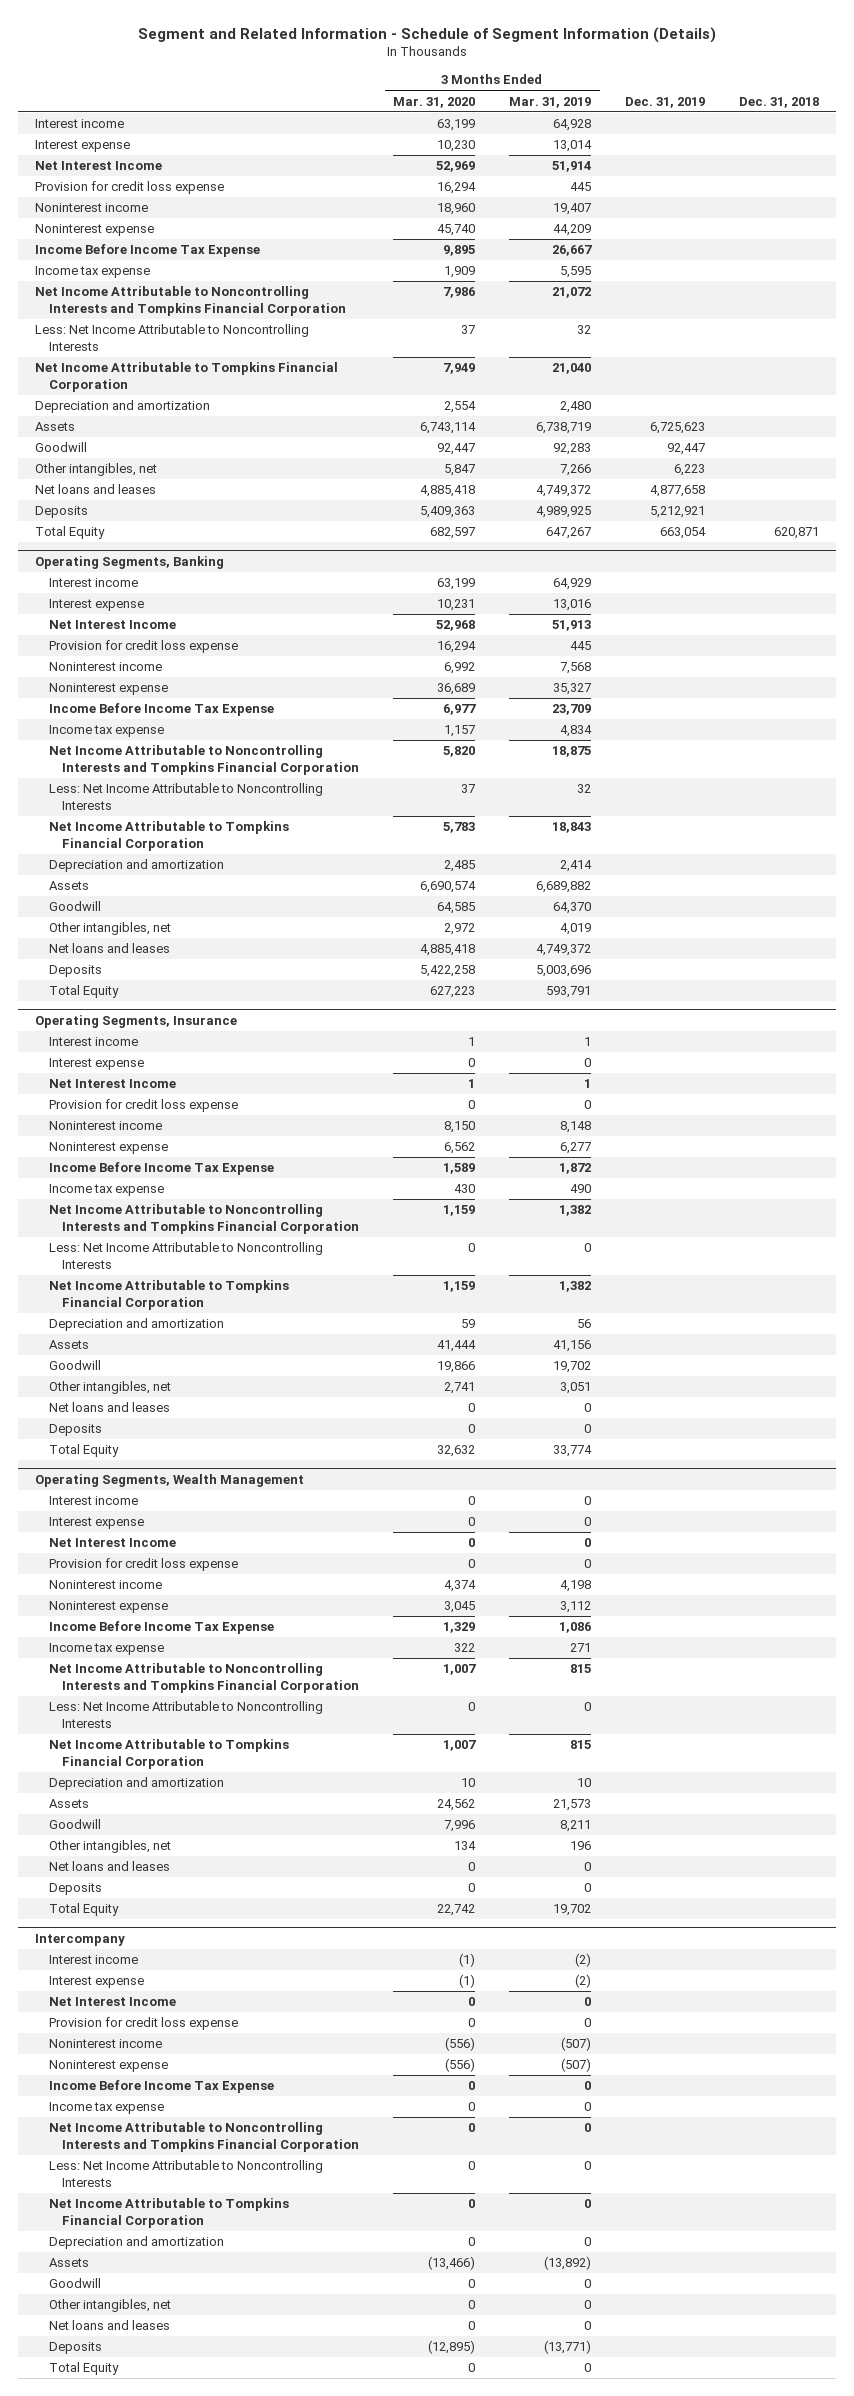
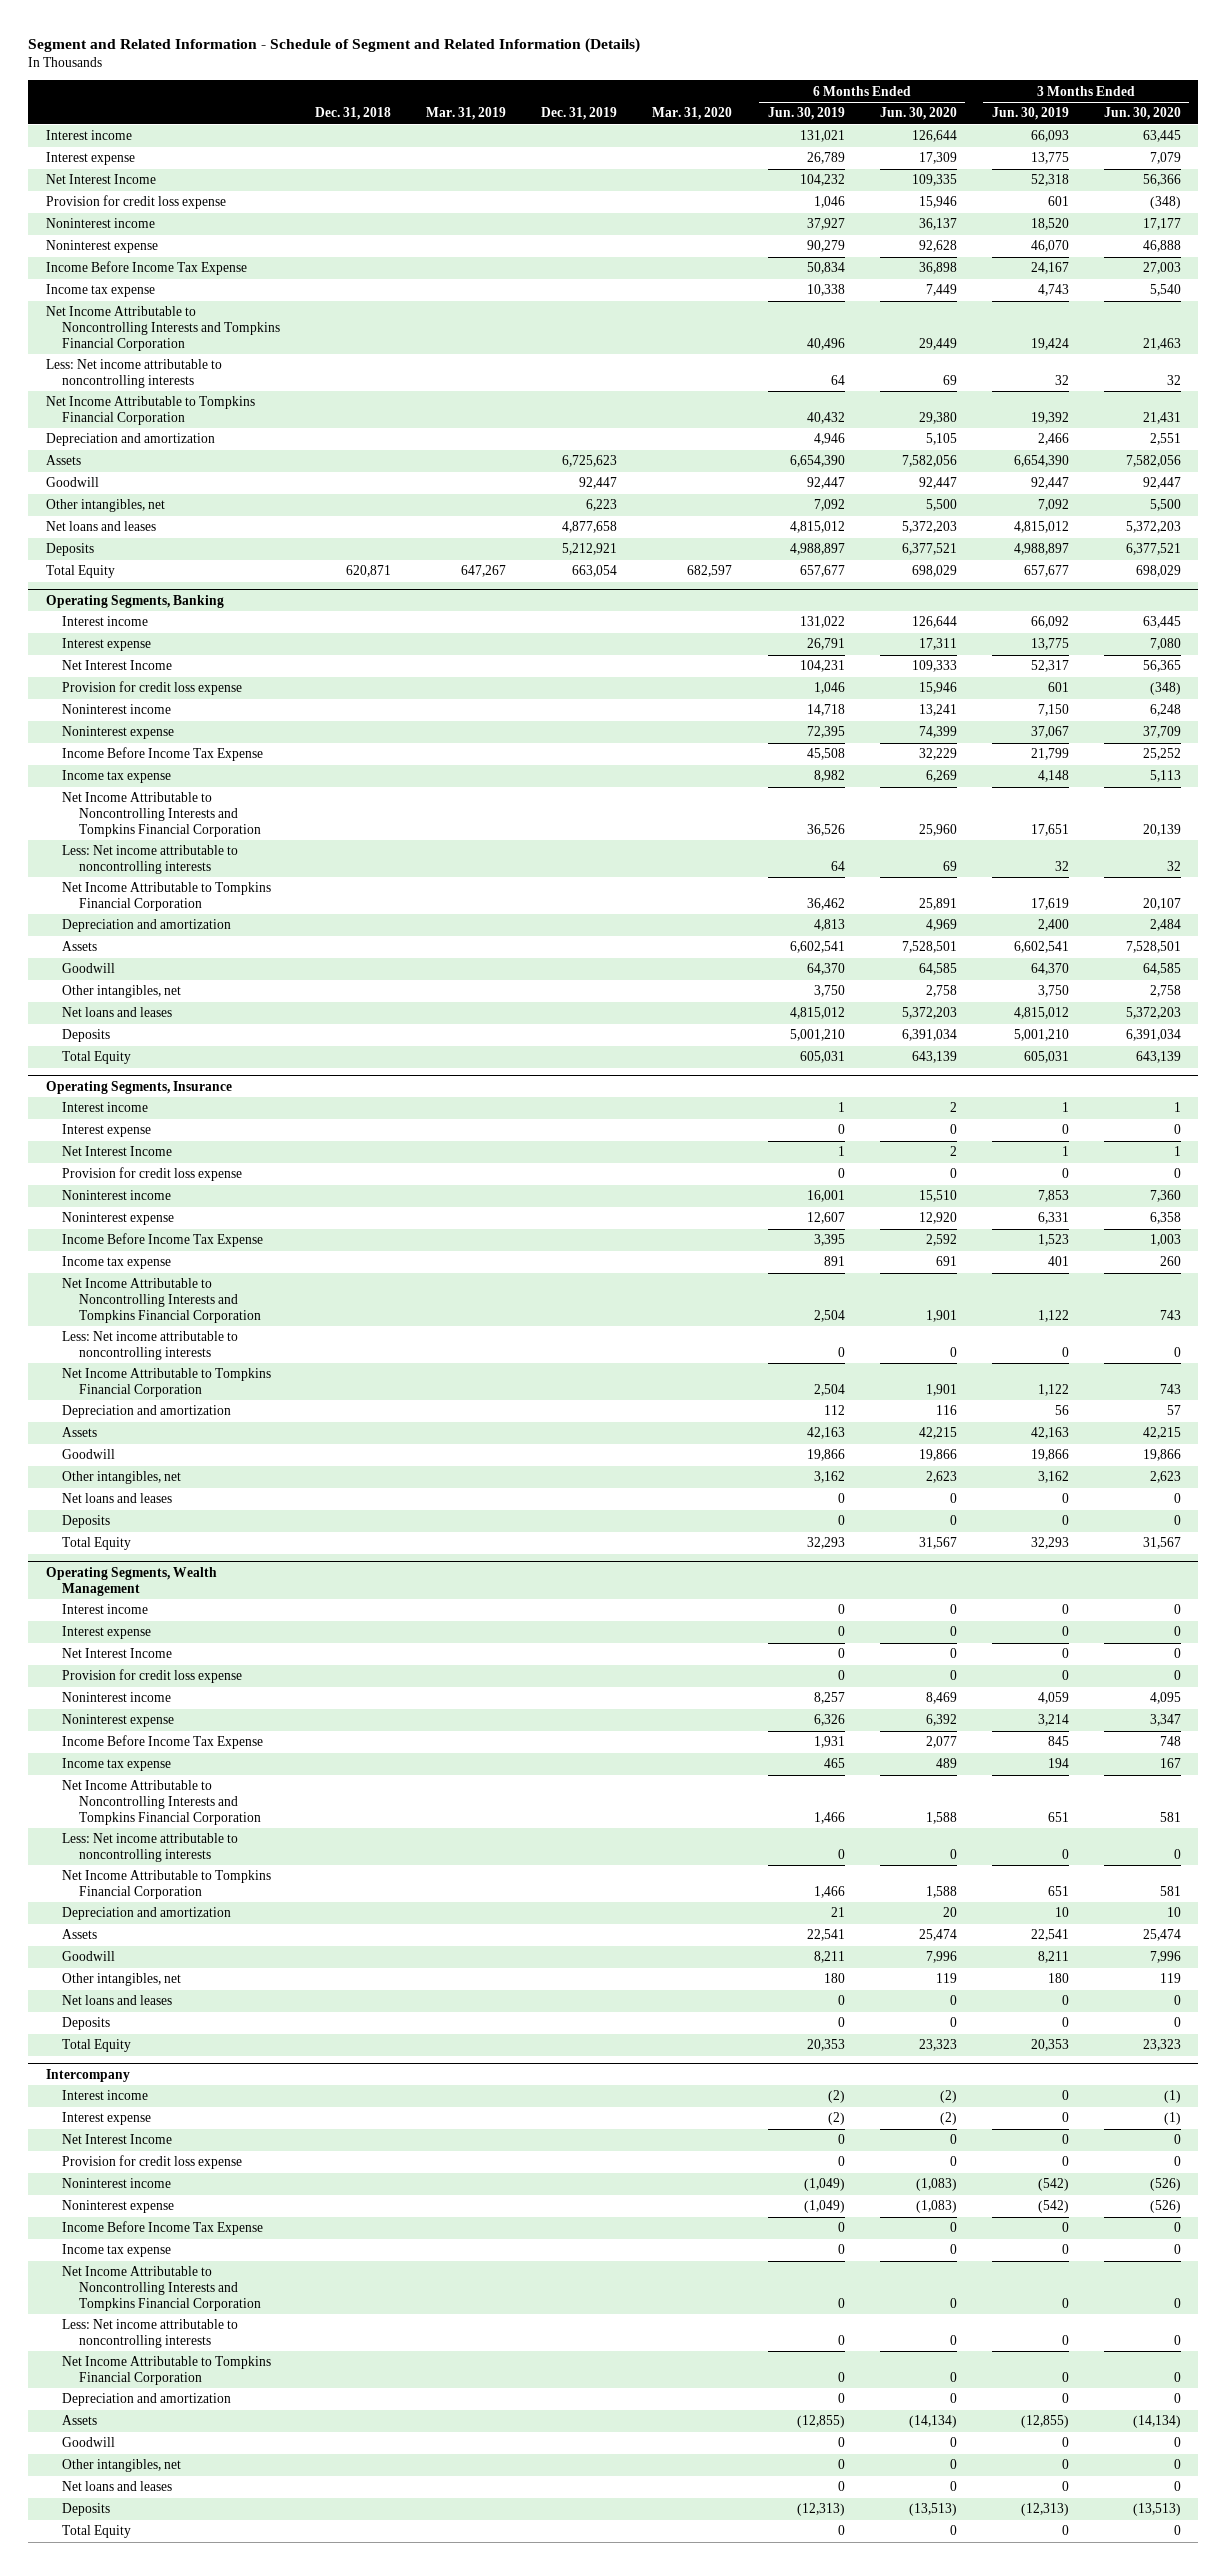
- Segment and Related Information - Schedule of Segment Information (Details)
+ Segment and Related Information - Schedule of Segment and Related Information (Details)
- | 3 Months Ended Mar. 31, 2020 | 3 Months Ended Mar. 31, 2019 | Dec. 31, 2019 | Dec. 31, 2018
+ | Dec. 31, 2018 | Mar. 31, 2019 | Dec. 31, 2019 | Mar. 31, 2020 | 6 Months Ended Jun. 30, 2019 | 6 Months Ended Jun. 30, 2020 | 3 Months Ended Jun. 30, 2019 | 3 Months Ended Jun. 30, 2020
- Less: Net Income Attributable to Noncontrolling Interests | 37 | 32 | |
+ Less: Net income attributable to noncontrolling interests | | | | | 64 | 69 | 32 | 32
@ Operating Segments, Banking
- Less: Net Income Attributable to Noncontrolling Interests | 37 | 32 | |
+ Less: Net income attributable to noncontrolling interests | | | | | 64 | 69 | 32 | 32
@ Operating Segments, Insurance
- Less: Net Income Attributable to Noncontrolling Interests | 0 | 0 | |
+ Less: Net income attributable to noncontrolling interests | | | | | 0 | 0 | 0 | 0
@ Operating Segments, Wealth Management
- Less: Net Income Attributable to Noncontrolling Interests | 0 | 0 | |
+ Less: Net income attributable to noncontrolling interests | | | | | 0 | 0 | 0 | 0
@ Intercompany
- Less: Net Income Attributable to Noncontrolling Interests | 0 | 0 | |
+ Less: Net income attributable to noncontrolling interests | | | | | 0 | 0 | 0 | 0

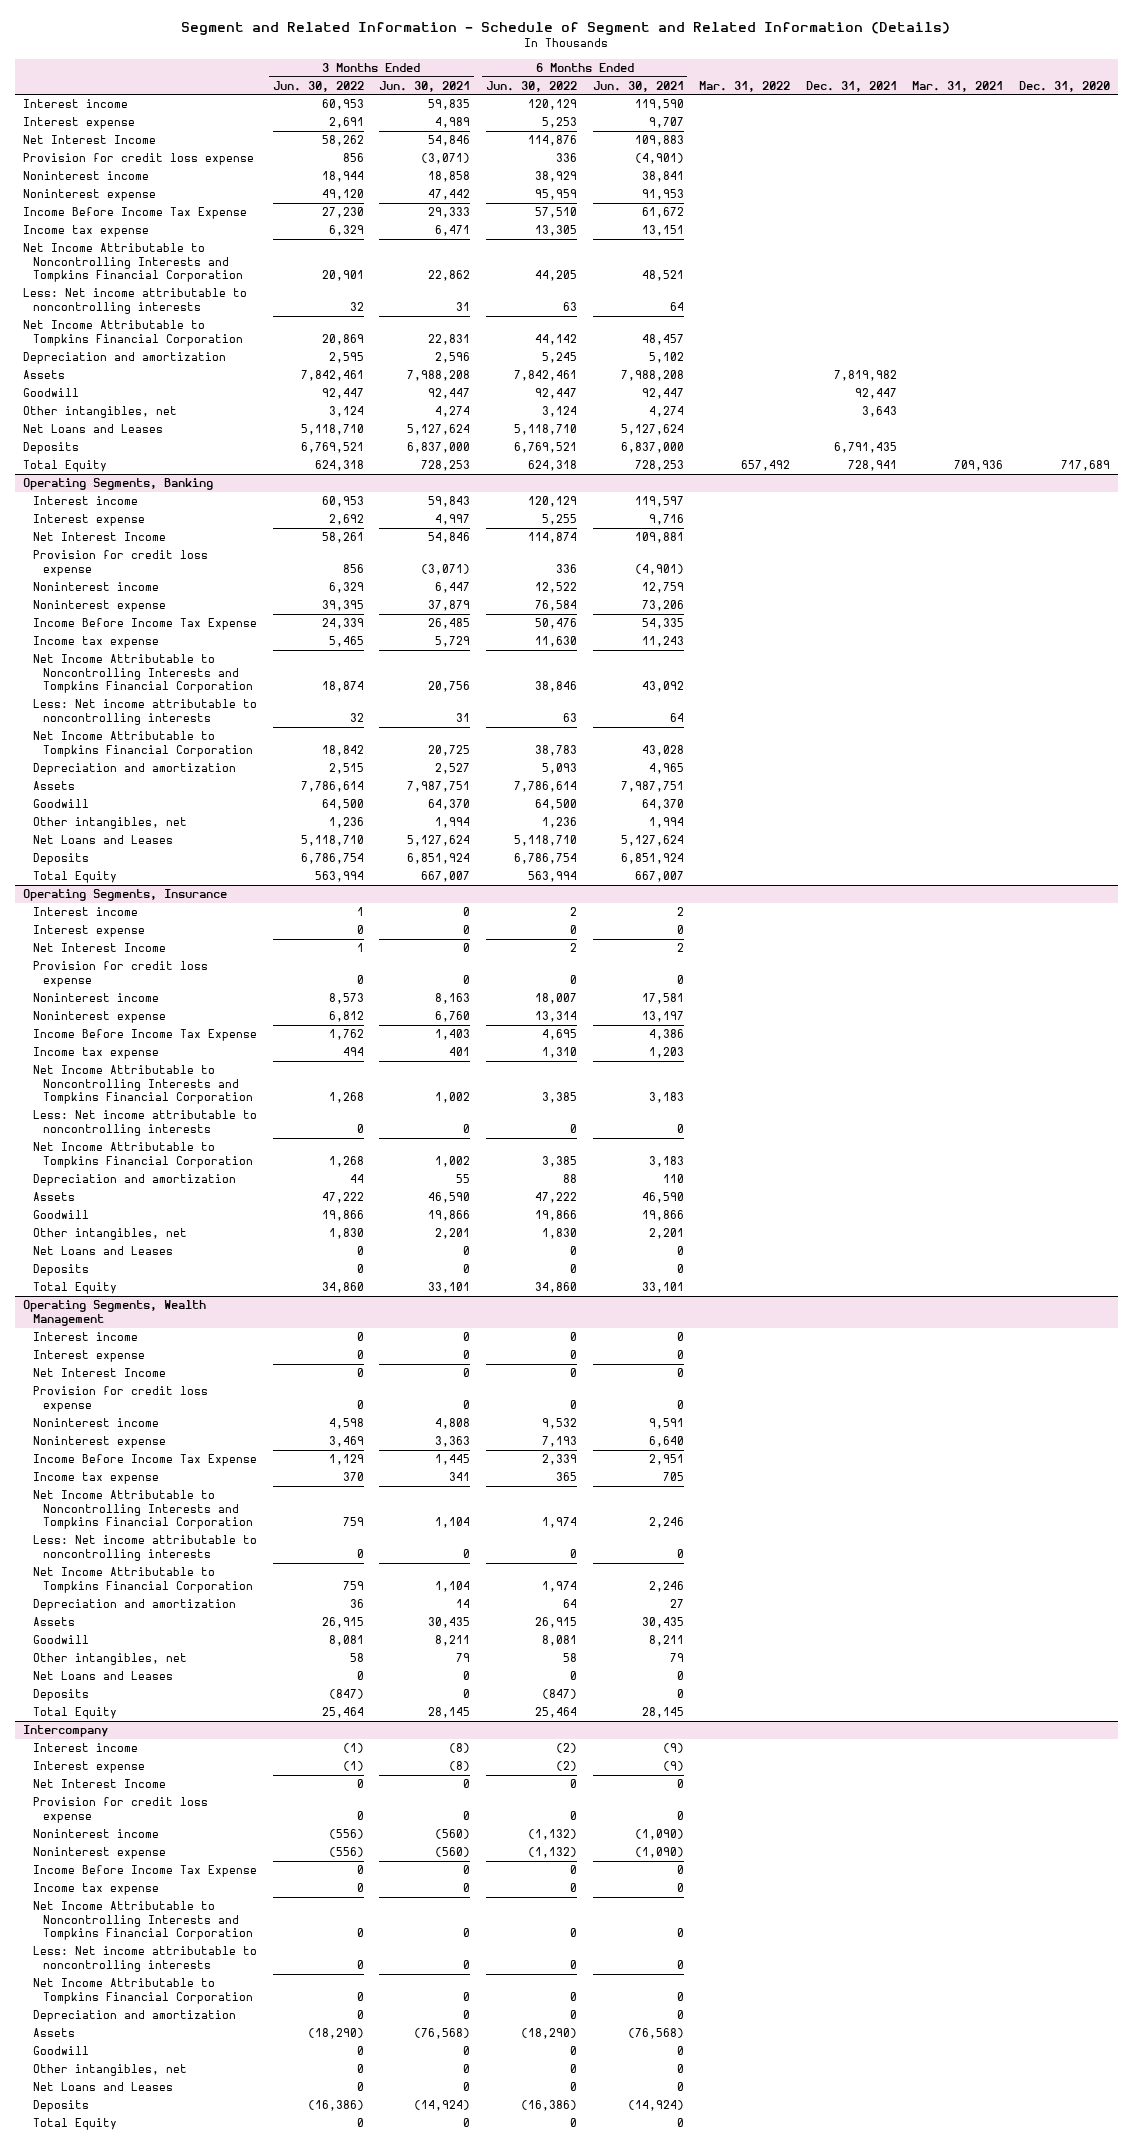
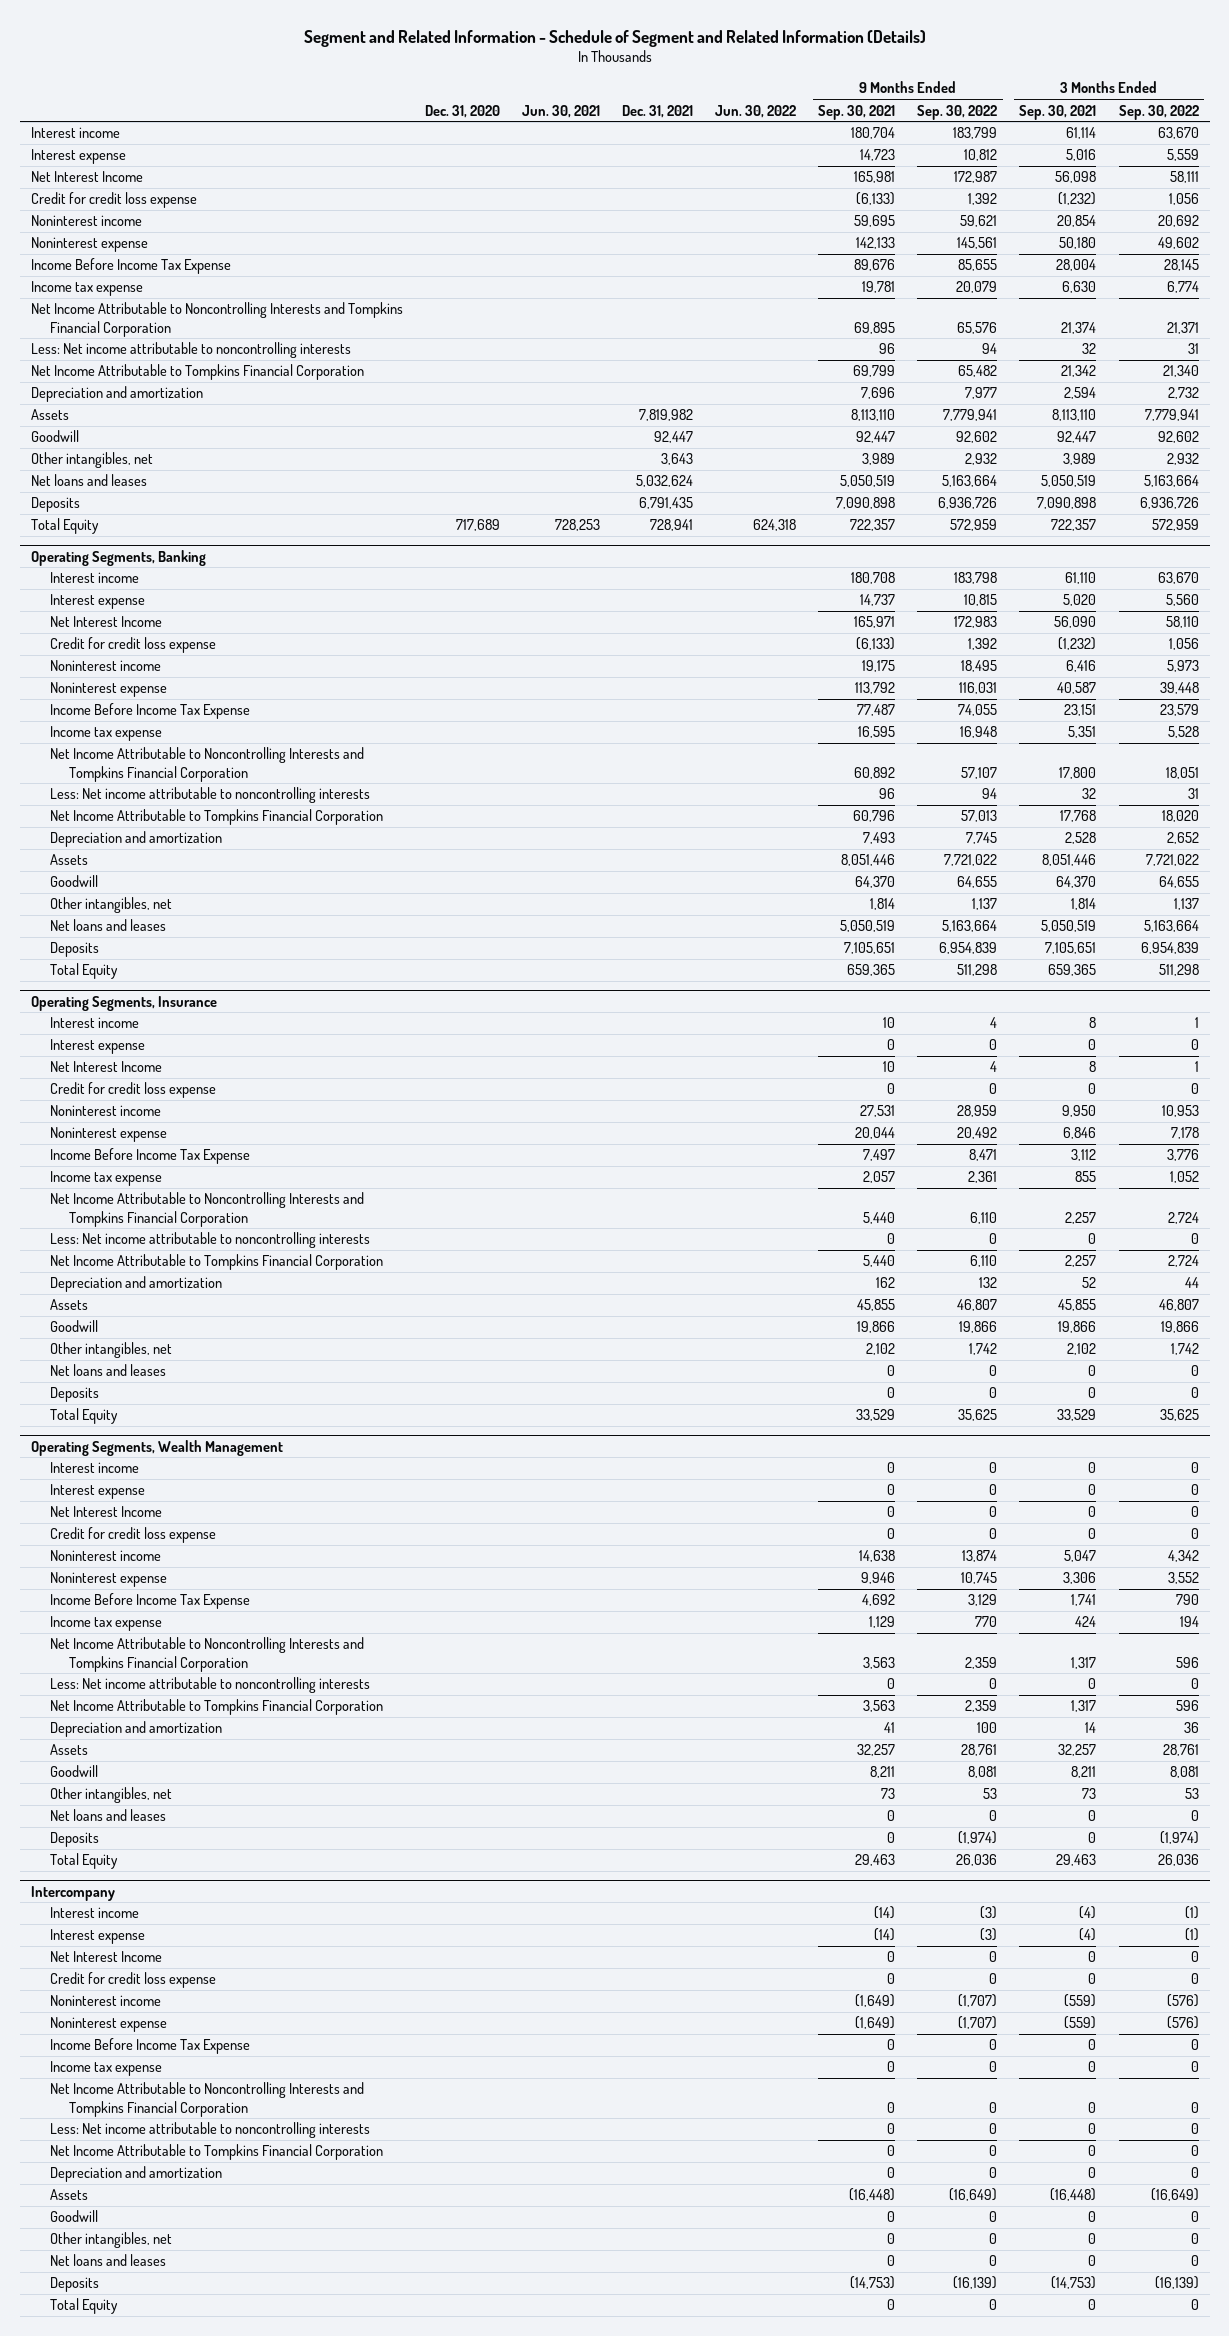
- | 3 Months Ended Jun. 30, 2022 | 3 Months Ended Jun. 30, 2021 | 6 Months Ended Jun. 30, 2022 | 6 Months Ended Jun. 30, 2021 | Mar. 31, 2022 | Dec. 31, 2021 | Mar. 31, 2021 | Dec. 31, 2020
+ | Dec. 31, 2020 | Jun. 30, 2021 | Dec. 31, 2021 | Jun. 30, 2022 | 9 Months Ended Sep. 30, 2021 | 9 Months Ended Sep. 30, 2022 | 3 Months Ended Sep. 30, 2021 | 3 Months Ended Sep. 30, 2022
- Provision for credit loss expense | 856 | (3,071) | 336 | (4,901) | | | |
+ Credit for credit loss expense | | | | | (6,133) | 1,392 | (1,232) | 1,056
- Net Loans and Leases | 5,118,710 | 5,127,624 | 5,118,710 | 5,127,624 | | | |
+ Net loans and leases | | | 5,032,624 | | 5,050,519 | 5,163,664 | 5,050,519 | 5,163,664
@ Operating Segments, Banking
- Provision for credit loss expense | 856 | (3,071) | 336 | (4,901) | | | |
+ Credit for credit loss expense | | | | | (6,133) | 1,392 | (1,232) | 1,056
- Net Loans and Leases | 5,118,710 | 5,127,624 | 5,118,710 | 5,127,624 | | | |
+ Net loans and leases | | | | | 5,050,519 | 5,163,664 | 5,050,519 | 5,163,664
@ Operating Segments, Insurance
- Provision for credit loss expense | 0 | 0 | 0 | 0 | | | |
+ Credit for credit loss expense | | | | | 0 | 0 | 0 | 0
- Net Loans and Leases | 0 | 0 | 0 | 0 | | | |
+ Net loans and leases | | | | | 0 | 0 | 0 | 0
@ Operating Segments, Wealth Management
- Provision for credit loss expense | 0 | 0 | 0 | 0 | | | |
+ Credit for credit loss expense | | | | | 0 | 0 | 0 | 0
- Net Loans and Leases | 0 | 0 | 0 | 0 | | | |
+ Net loans and leases | | | | | 0 | 0 | 0 | 0
@ Intercompany
- Provision for credit loss expense | 0 | 0 | 0 | 0 | | | |
+ Credit for credit loss expense | | | | | 0 | 0 | 0 | 0
- Net Loans and Leases | 0 | 0 | 0 | 0 | | | |
+ Net loans and leases | | | | | 0 | 0 | 0 | 0

